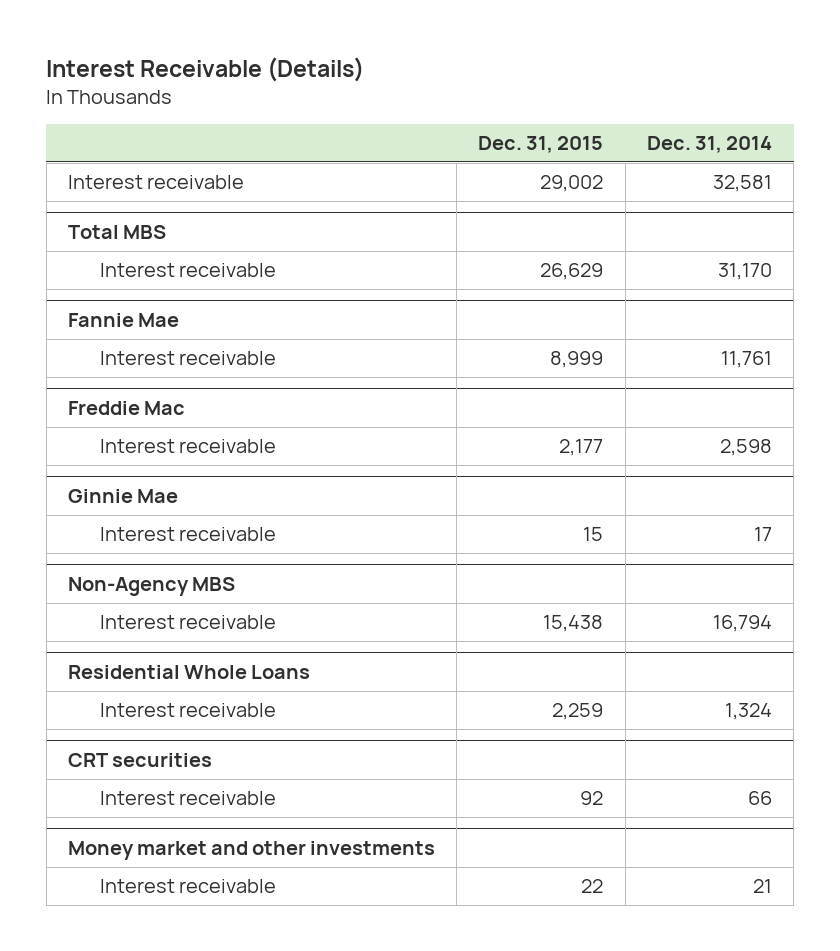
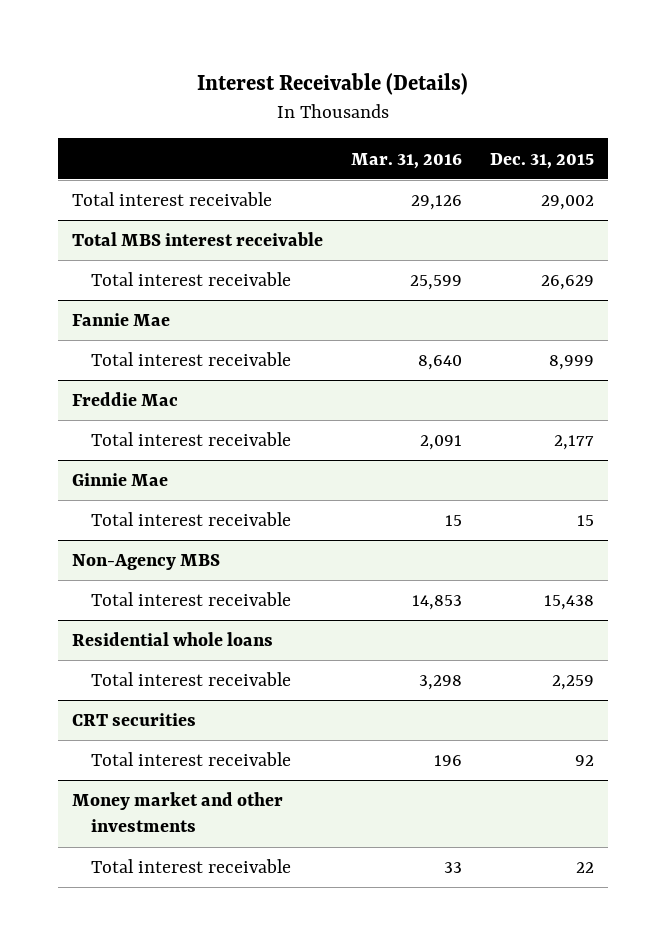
- | Dec. 31, 2015 | Dec. 31, 2014
+ | Mar. 31, 2016 | Dec. 31, 2015
- Interest receivable | 29,002 | 32,581
- Total MBS
- Interest receivable | 26,629 | 31,170
+ Total interest receivable | 29,126 | 29,002
+ Total MBS interest receivable
+ Total interest receivable | 25,599 | 26,629
@ Fannie Mae
- Interest receivable | 8,999 | 11,761
+ Total interest receivable | 8,640 | 8,999
@ Freddie Mac
- Interest receivable | 2,177 | 2,598
+ Total interest receivable | 2,091 | 2,177
@ Ginnie Mae
- Interest receivable | 15 | 17
+ Total interest receivable | 15 | 15
@ Non-Agency MBS
- Interest receivable | 15,438 | 16,794
- Residential Whole Loans
- Interest receivable | 2,259 | 1,324
@ Non-Agency MBS
+ Total interest receivable | 14,853 | 15,438
+ Residential whole loans
+ Total interest receivable | 3,298 | 2,259
@ CRT securities
- Interest receivable | 92 | 66
+ Total interest receivable | 196 | 92
@ Money market and other investments
- Interest receivable | 22 | 21
+ Total interest receivable | 33 | 22

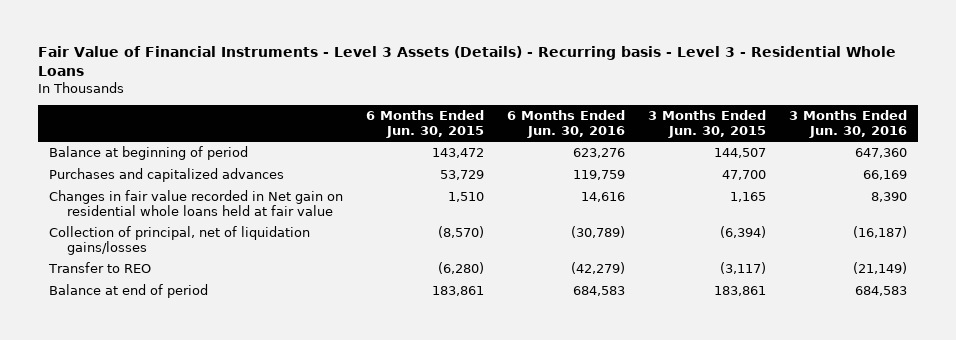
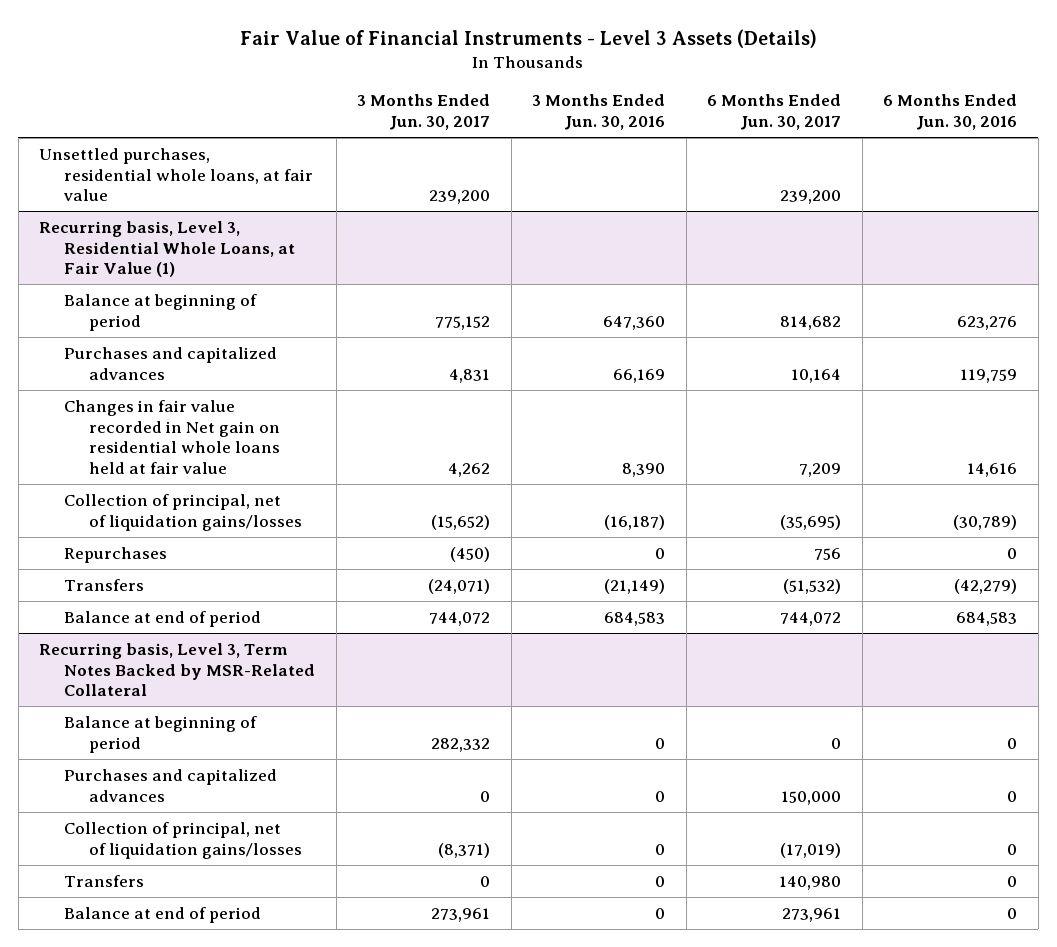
- Fair Value of Financial Instruments - Level 3 Assets (Details) - Recurring basis - Level 3 - Residential Whole Loans
+ Fair Value of Financial Instruments - Level 3 Assets (Details)
- | 6 Months Ended Jun. 30, 2015 | 6 Months Ended Jun. 30, 2016 | 3 Months Ended Jun. 30, 2015 | 3 Months Ended Jun. 30, 2016
+ | 3 Months Ended Jun. 30, 2017 | 3 Months Ended Jun. 30, 2016 | 6 Months Ended Jun. 30, 2017 | 6 Months Ended Jun. 30, 2016
+ Unsettled purchases, residential whole loans, at fair value | 239,200 | | 239,200 |
+ Recurring basis, Level 3, Residential Whole Loans, at Fair Value (1)
- Transfer to REO | (6,280) | (42,279) | (3,117) | (21,149)
+ Repurchases | (450) | 0 | 756 | 0
+ Transfers | (24,071) | (21,149) | (51,532) | (42,279)
+ Recurring basis, Level 3, Term Notes Backed by MSR-Related Collateral
+ Balance at beginning of period | 282,332 | 0 | 0 | 0
+ Purchases and capitalized advances | 0 | 0 | 150,000 | 0
+ Collection of principal, net of liquidation gains/losses | (8,371) | 0 | (17,019) | 0
+ Transfers | 0 | 0 | 140,980 | 0
+ Balance at end of period | 273,961 | 0 | 273,961 | 0

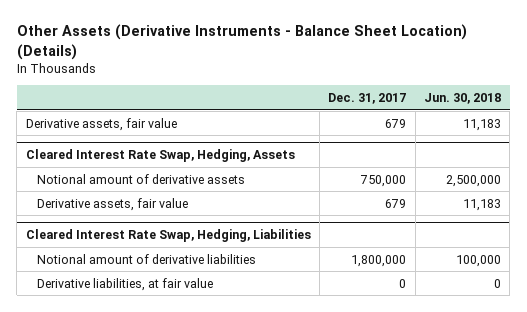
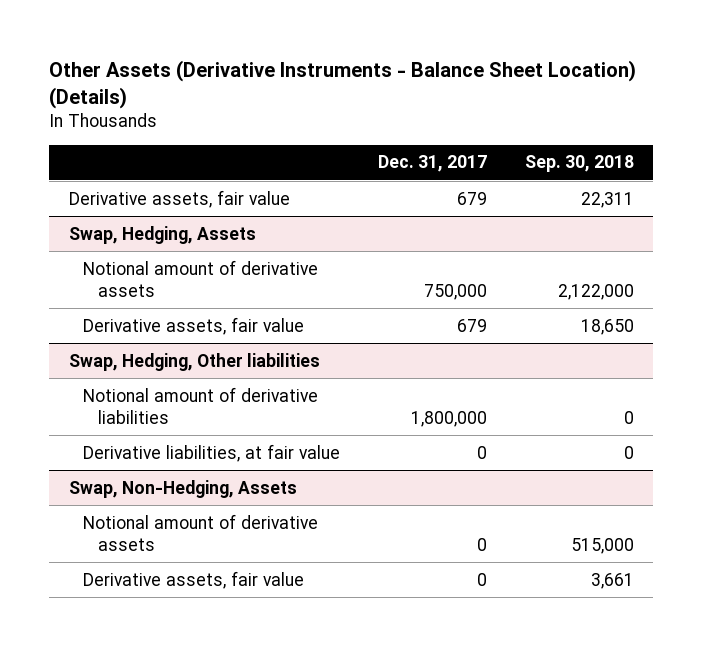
- | Dec. 31, 2017 | Jun. 30, 2018
+ | Dec. 31, 2017 | Sep. 30, 2018
- Cleared Interest Rate Swap, Hedging, Assets
+ Swap, Hedging, Assets
- Cleared Interest Rate Swap, Hedging, Liabilities
+ Swap, Hedging, Other liabilities
+ Swap, Non-Hedging, Assets
+ Notional amount of derivative assets | 0 | 515,000
+ Derivative assets, fair value | 0 | 3,661

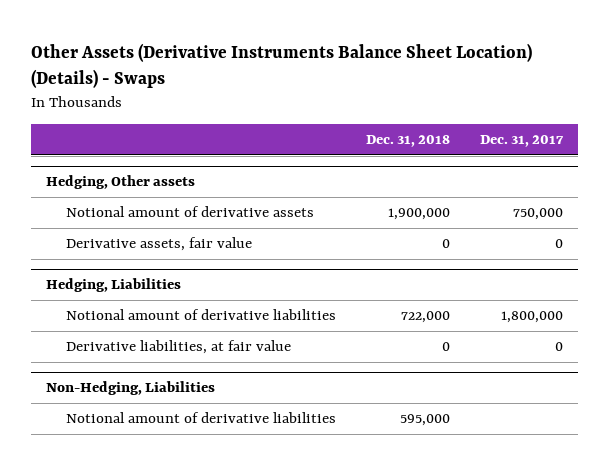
- Other Assets (Derivative Instruments - Balance Sheet Location) (Details)
+ Other Assets (Derivative Instruments Balance Sheet Location) (Details) - Swaps
- | Dec. 31, 2017 | Sep. 30, 2018
+ | Dec. 31, 2018 | Dec. 31, 2017
- Derivative assets, fair value | 679 | 22,311
- Swap, Hedging, Assets
+ Hedging, Other assets
- Derivative assets, fair value | 679 | 18,650
- Swap, Hedging, Other liabilities
+ Derivative assets, fair value | 0 | 0
+ Hedging, Liabilities
- Swap, Non-Hedging, Assets
- Notional amount of derivative assets | 0 | 515,000
- Derivative assets, fair value | 0 | 3,661
+ Non-Hedging, Liabilities
+ Notional amount of derivative liabilities | 595,000 |

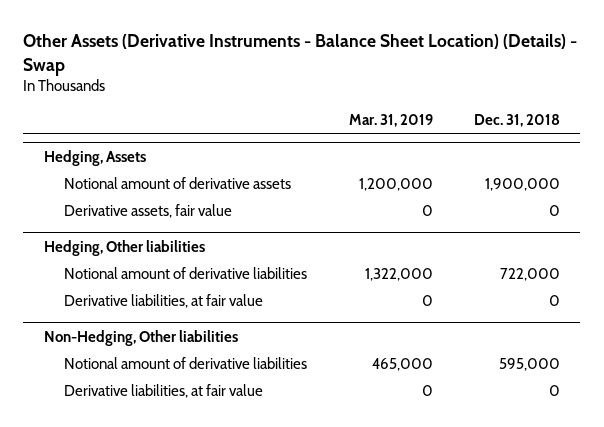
- Other Assets (Derivative Instruments Balance Sheet Location) (Details) - Swaps
+ Other Assets (Derivative Instruments - Balance Sheet Location) (Details) - Swap
- | Dec. 31, 2018 | Dec. 31, 2017
+ | Mar. 31, 2019 | Dec. 31, 2018
- Hedging, Other assets
+ Hedging, Assets
- Hedging, Liabilities
+ Hedging, Other liabilities
- Non-Hedging, Liabilities
+ Non-Hedging, Other liabilities
+ Derivative liabilities, at fair value | 0 | 0

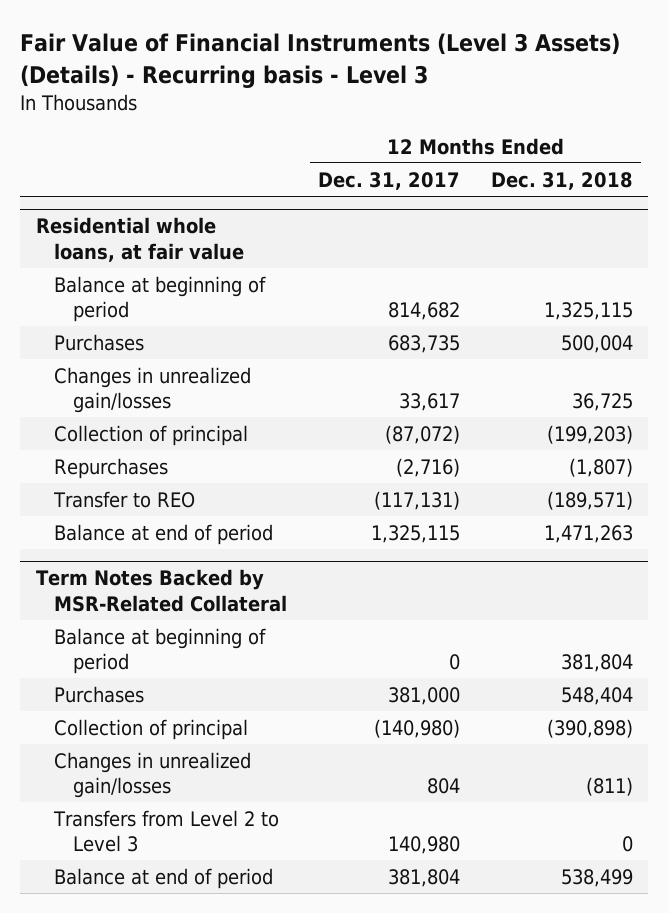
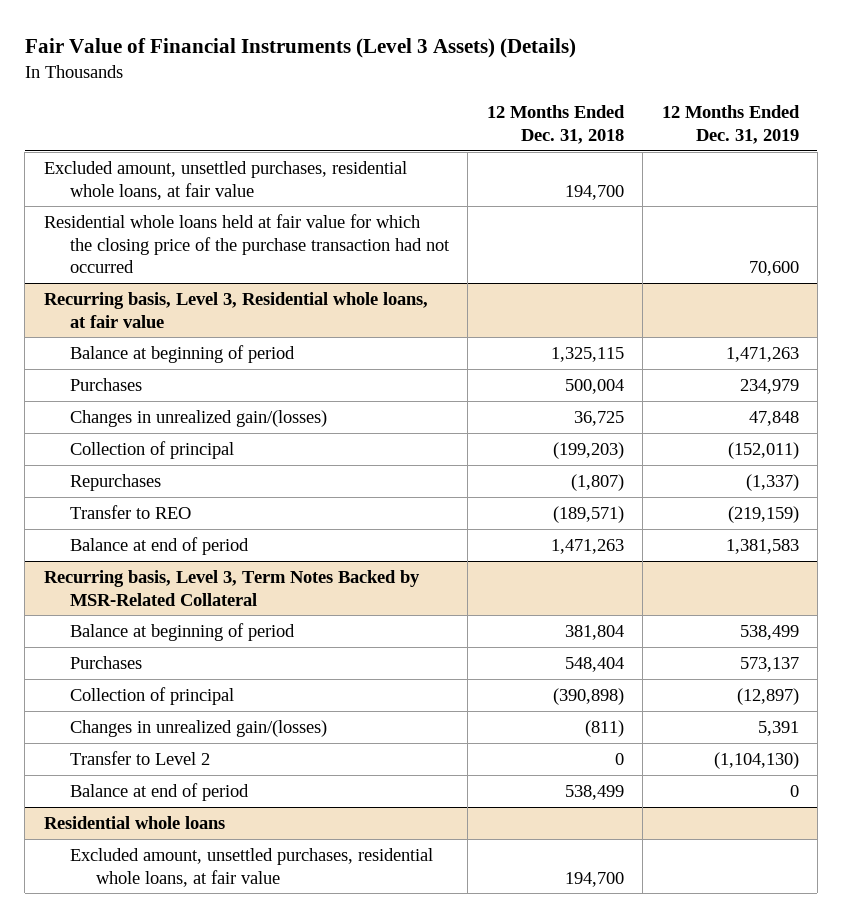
- Fair Value of Financial Instruments (Level 3 Assets) (Details) - Recurring basis - Level 3
+ Fair Value of Financial Instruments (Level 3 Assets) (Details)
- | 12 Months Ended Dec. 31, 2017 | 12 Months Ended Dec. 31, 2018
+ | 12 Months Ended Dec. 31, 2018 | 12 Months Ended Dec. 31, 2019
- Residential whole loans, at fair value
+ Excluded amount, unsettled purchases, residential whole loans, at fair value | 194,700 |
+ Residential whole loans held at fair value for which the closing price of the purchase transaction had not occurred | | 70,600
+ Recurring basis, Level 3, Residential whole loans, at fair value
- Changes in unrealized gain/losses | 33,617 | 36,725
+ Changes in unrealized gain/(losses) | 36,725 | 47,848
- Term Notes Backed by MSR-Related Collateral
+ Recurring basis, Level 3, Term Notes Backed by MSR-Related Collateral
- Changes in unrealized gain/losses | 804 | (811)
- Transfers from Level 2 to Level 3 | 140,980 | 0
+ Changes in unrealized gain/(losses) | (811) | 5,391
+ Transfer to Level 2 | 0 | (1,104,130)
+ Residential whole loans
+ Excluded amount, unsettled purchases, residential whole loans, at fair value | 194,700 |

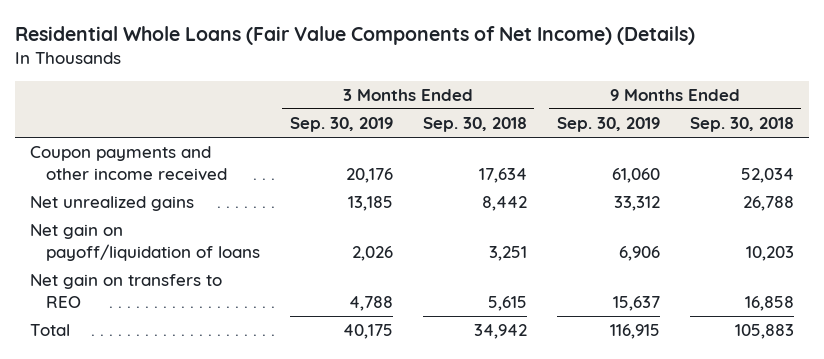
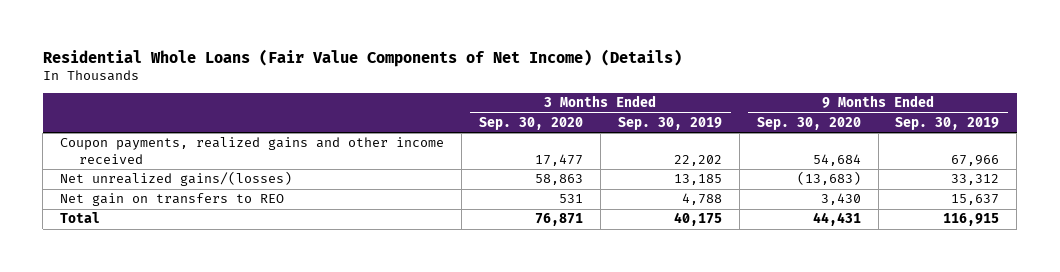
- | 3 Months Ended Sep. 30, 2019 | 3 Months Ended Sep. 30, 2018 | 9 Months Ended Sep. 30, 2019 | 9 Months Ended Sep. 30, 2018
+ | 3 Months Ended Sep. 30, 2020 | 3 Months Ended Sep. 30, 2019 | 9 Months Ended Sep. 30, 2020 | 9 Months Ended Sep. 30, 2019
- Coupon payments and other income received | 20,176 | 17,634 | 61,060 | 52,034
- Net unrealized gains | 13,185 | 8,442 | 33,312 | 26,788
- Net gain on payoff/liquidation of loans | 2,026 | 3,251 | 6,906 | 10,203
+ Coupon payments, realized gains and other income received | 17,477 | 22,202 | 54,684 | 67,966
+ Net unrealized gains/(losses) | 58,863 | 13,185 | (13,683) | 33,312

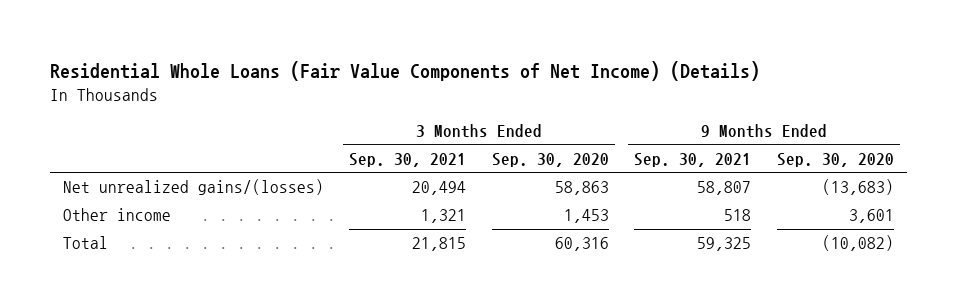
- | 3 Months Ended Sep. 30, 2020 | 3 Months Ended Sep. 30, 2019 | 9 Months Ended Sep. 30, 2020 | 9 Months Ended Sep. 30, 2019
+ | 3 Months Ended Sep. 30, 2021 | 3 Months Ended Sep. 30, 2020 | 9 Months Ended Sep. 30, 2021 | 9 Months Ended Sep. 30, 2020
- Coupon payments, realized gains and other income received | 17,477 | 22,202 | 54,684 | 67,966
- Net gain on transfers to REO | 531 | 4,788 | 3,430 | 15,637
- Total | 76,871 | 40,175 | 44,431 | 116,915
+ Other income | 1,321 | 1,453 | 518 | 3,601
+ Total | 21,815 | 60,316 | 59,325 | (10,082)

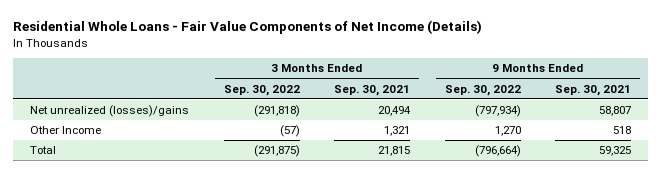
- Residential Whole Loans (Fair Value Components of Net Income) (Details)
+ Residential Whole Loans - Fair Value Components of Net Income (Details)
- | 3 Months Ended Sep. 30, 2021 | 3 Months Ended Sep. 30, 2020 | 9 Months Ended Sep. 30, 2021 | 9 Months Ended Sep. 30, 2020
+ | 3 Months Ended Sep. 30, 2022 | 3 Months Ended Sep. 30, 2021 | 9 Months Ended Sep. 30, 2022 | 9 Months Ended Sep. 30, 2021
- Net unrealized gains/(losses) | 20,494 | 58,863 | 58,807 | (13,683)
- Other income | 1,321 | 1,453 | 518 | 3,601
+ Net unrealized (losses)/gains | (291,818) | 20,494 | (797,934) | 58,807
+ Other Income | (57) | 1,321 | 1,270 | 518

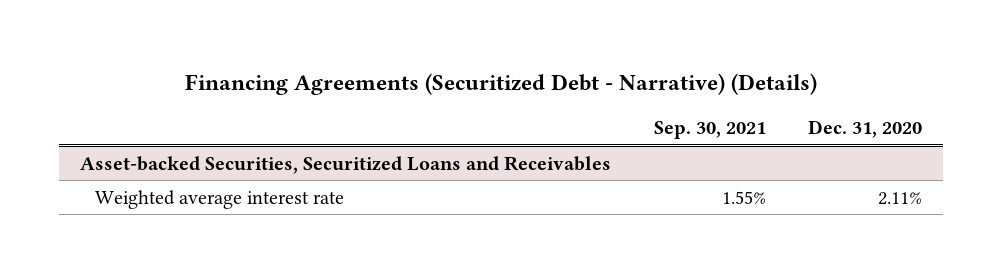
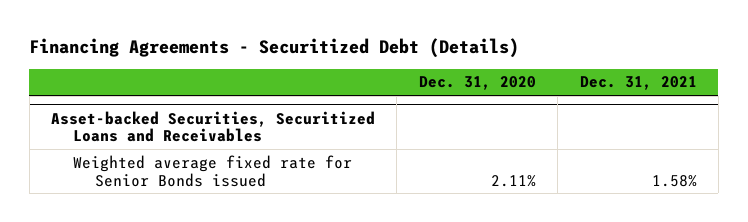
- Financing Agreements (Securitized Debt - Narrative) (Details)
+ Financing Agreements - Securitized Debt (Details)
- | Sep. 30, 2021 | Dec. 31, 2020
+ | Dec. 31, 2020 | Dec. 31, 2021
@ Asset-backed Securities, Securitized Loans and Receivables
- Weighted average interest rate | 1.55% | 2.11%
+ Weighted average fixed rate for Senior Bonds issued | 2.11% | 1.58%

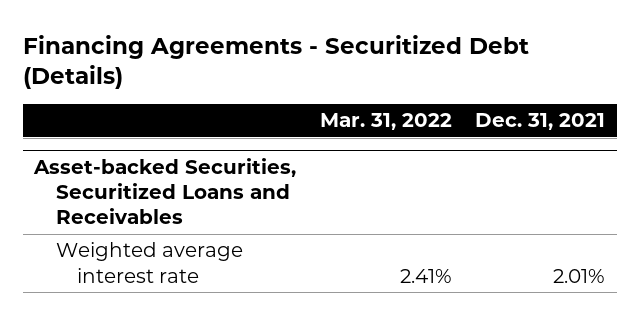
- | Dec. 31, 2020 | Dec. 31, 2021
+ | Mar. 31, 2022 | Dec. 31, 2021
@ Asset-backed Securities, Securitized Loans and Receivables
- Weighted average fixed rate for Senior Bonds issued | 2.11% | 1.58%
+ Weighted average interest rate | 2.41% | 2.01%

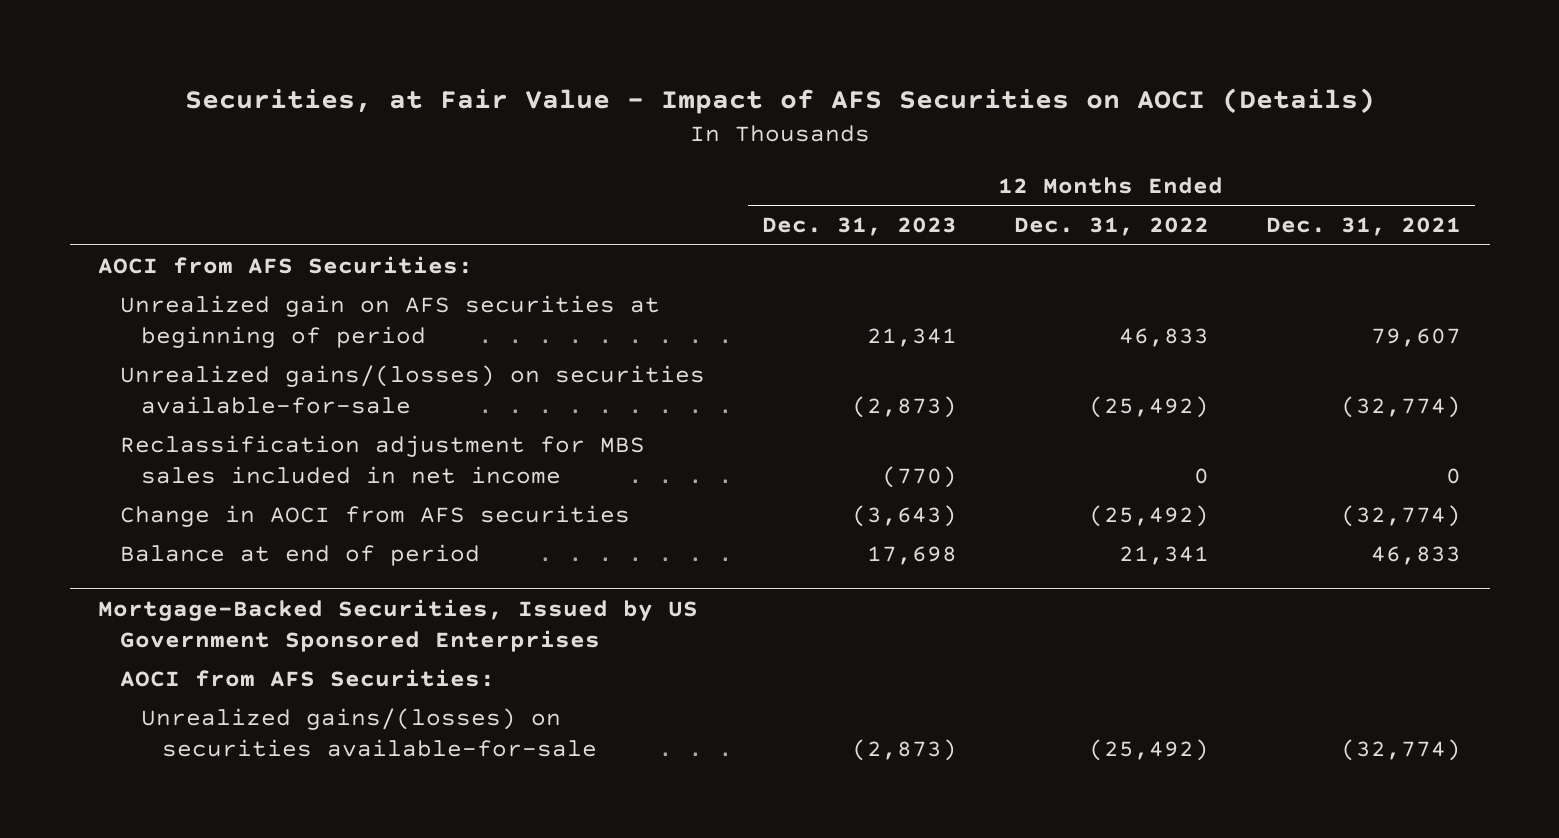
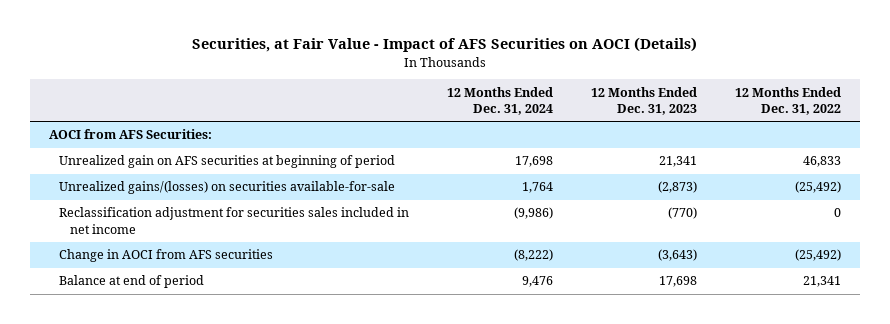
- | 12 Months Ended Dec. 31, 2023 | 12 Months Ended Dec. 31, 2022 | 12 Months Ended Dec. 31, 2021
+ | 12 Months Ended Dec. 31, 2024 | 12 Months Ended Dec. 31, 2023 | 12 Months Ended Dec. 31, 2022
- Reclassification adjustment for MBS sales included in net income | (770) | 0 | 0
+ Reclassification adjustment for securities sales included in net income | (9,986) | (770) | 0
- Mortgage-Backed Securities, Issued by US Government Sponsored Enterprises
- AOCI from AFS Securities:
- Unrealized gains/(losses) on securities available-for-sale | (2,873) | (25,492) | (32,774)

